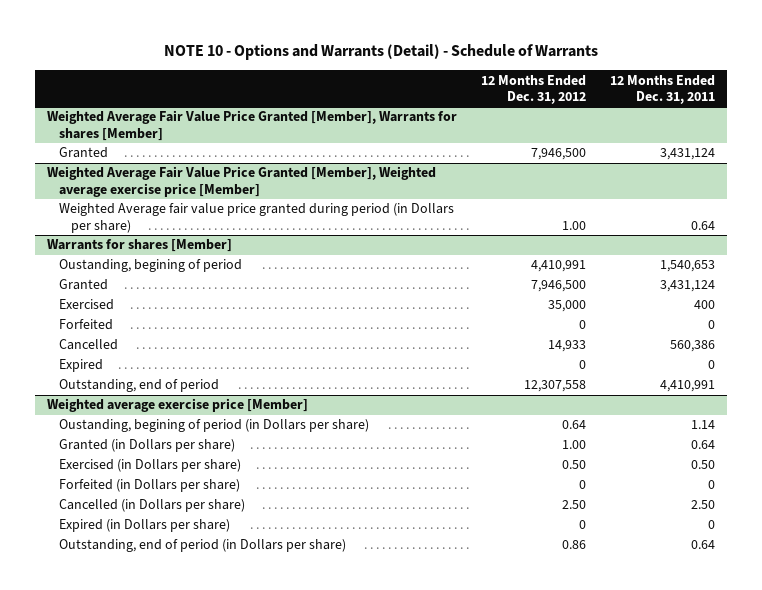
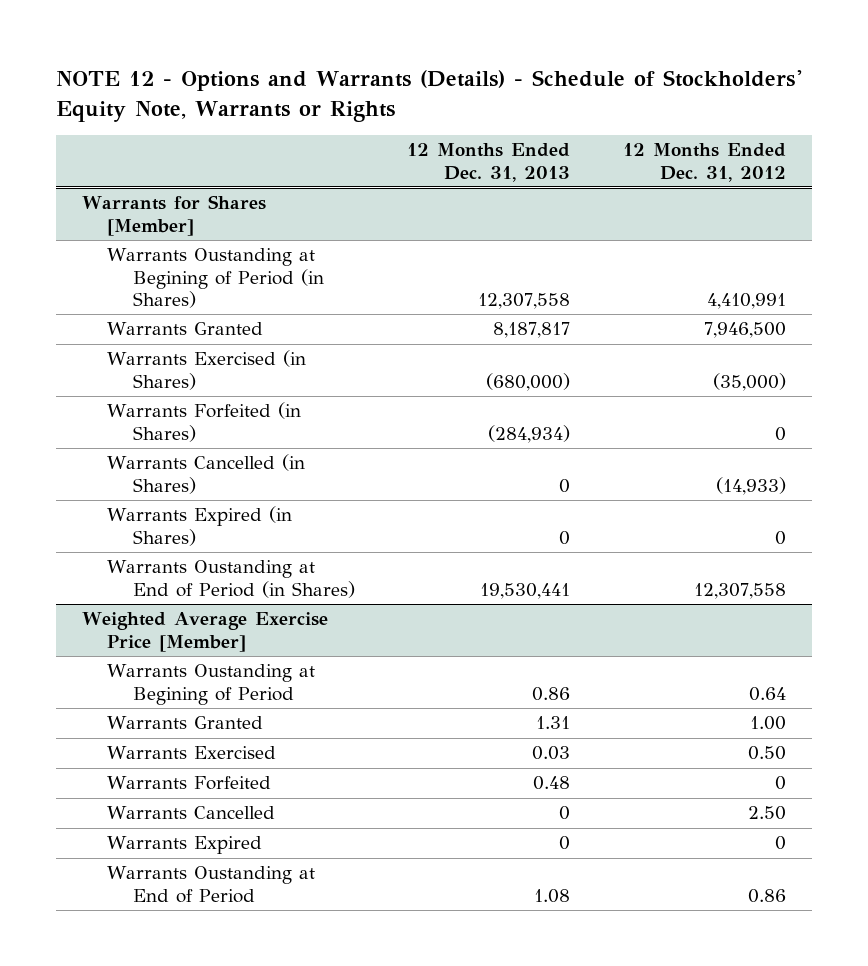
- NOTE 10 - Options and Warrants (Detail) - Schedule of Warrants
+ NOTE 12 - Options and Warrants (Details) - Schedule of Stockholders' Equity Note, Warrants or Rights
- | 12 Months Ended Dec. 31, 2012 | 12 Months Ended Dec. 31, 2011
+ | 12 Months Ended Dec. 31, 2013 | 12 Months Ended Dec. 31, 2012
- Weighted Average Fair Value Price Granted [Member], Warrants for shares [Member]
- Granted | 7,946,500 | 3,431,124
- Weighted Average Fair Value Price Granted [Member], Weighted average exercise price [Member]
- Weighted Average fair value price granted during period (in Dollars per share) | 1.00 | 0.64
- Warrants for shares [Member]
- Oustanding, begining of period | 4,410,991 | 1,540,653
- Granted | 7,946,500 | 3,431,124
- Exercised | 35,000 | 400
- Forfeited | 0 | 0
- Cancelled | 14,933 | 560,386
- Expired | 0 | 0
- Outstanding, end of period | 12,307,558 | 4,410,991
- Weighted average exercise price [Member]
- Oustanding, begining of period (in Dollars per share) | 0.64 | 1.14
- Granted (in Dollars per share) | 1.00 | 0.64
- Exercised (in Dollars per share) | 0.50 | 0.50
- Forfeited (in Dollars per share) | 0 | 0
- Cancelled (in Dollars per share) | 2.50 | 2.50
- Expired (in Dollars per share) | 0 | 0
- Outstanding, end of period (in Dollars per share) | 0.86 | 0.64
+ Warrants for Shares [Member]
+ Warrants Oustanding at Begining of Period (in Shares) | 12,307,558 | 4,410,991
+ Warrants Granted | 8,187,817 | 7,946,500
+ Warrants Exercised (in Shares) | (680,000) | (35,000)
+ Warrants Forfeited (in Shares) | (284,934) | 0
+ Warrants Cancelled (in Shares) | 0 | (14,933)
+ Warrants Expired (in Shares) | 0 | 0
+ Warrants Oustanding at End of Period (in Shares) | 19,530,441 | 12,307,558
+ Weighted Average Exercise Price [Member]
+ Warrants Oustanding at Begining of Period | 0.86 | 0.64
+ Warrants Granted | 1.31 | 1.00
+ Warrants Exercised | 0.03 | 0.50
+ Warrants Forfeited | 0.48 | 0
+ Warrants Cancelled | 0 | 2.50
+ Warrants Expired | 0 | 0
+ Warrants Oustanding at End of Period | 1.08 | 0.86

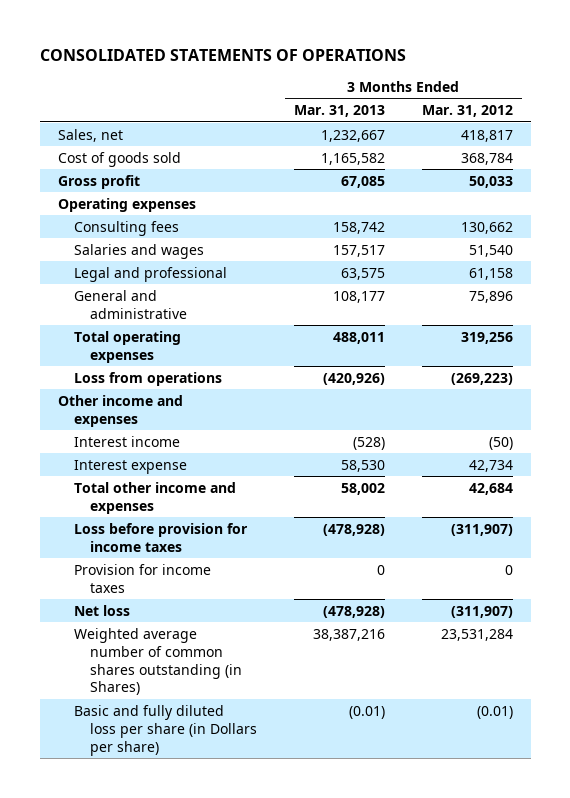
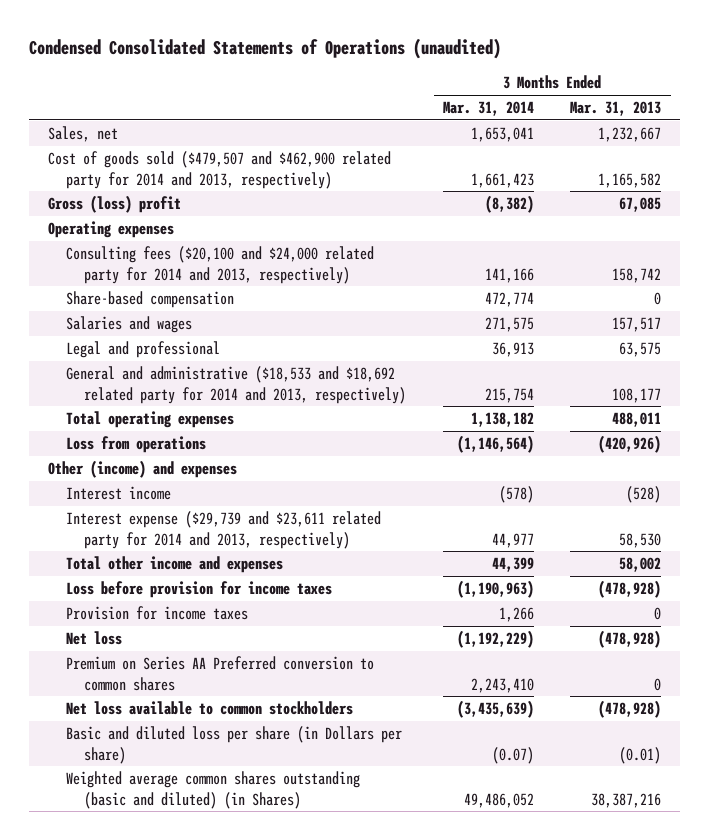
- CONSOLIDATED STATEMENTS OF OPERATIONS
+ Condensed Consolidated Statements of Operations (unaudited)
- | 3 Months Ended Mar. 31, 2013 | 3 Months Ended Mar. 31, 2012
+ | 3 Months Ended Mar. 31, 2014 | 3 Months Ended Mar. 31, 2013
- Cost of goods sold | 1,165,582 | 368,784
- Gross profit | 67,085 | 50,033
+ Cost of goods sold ($479,507 and $462,900 related party for 2014 and 2013, respectively) | 1,661,423 | 1,165,582
+ Gross (loss) profit | (8,382) | 67,085
- Consulting fees | 158,742 | 130,662
+ Consulting fees ($20,100 and $24,000 related party for 2014 and 2013, respectively) | 141,166 | 158,742
+ Share-based compensation | 472,774 | 0
- General and administrative | 108,177 | 75,896
+ General and administrative ($18,533 and $18,692 related party for 2014 and 2013, respectively) | 215,754 | 108,177
- Other income and expenses
+ Other (income) and expenses
- Interest expense | 58,530 | 42,734
+ Interest expense ($29,739 and $23,611 related party for 2014 and 2013, respectively) | 44,977 | 58,530
- Weighted average number of common shares outstanding (in Shares) | 38,387,216 | 23,531,284
- Basic and fully diluted loss per share (in Dollars per share) | (0.01) | (0.01)
+ Premium on Series AA Preferred conversion to common shares | 2,243,410 | 0
+ Net loss available to common stockholders | (3,435,639) | (478,928)
+ Basic and diluted loss per share (in Dollars per share) | (0.07) | (0.01)
+ Weighted average common shares outstanding (basic and diluted) (in Shares) | 49,486,052 | 38,387,216

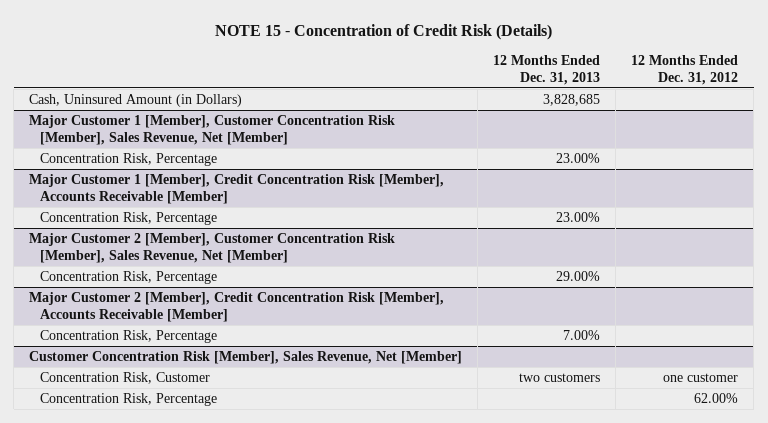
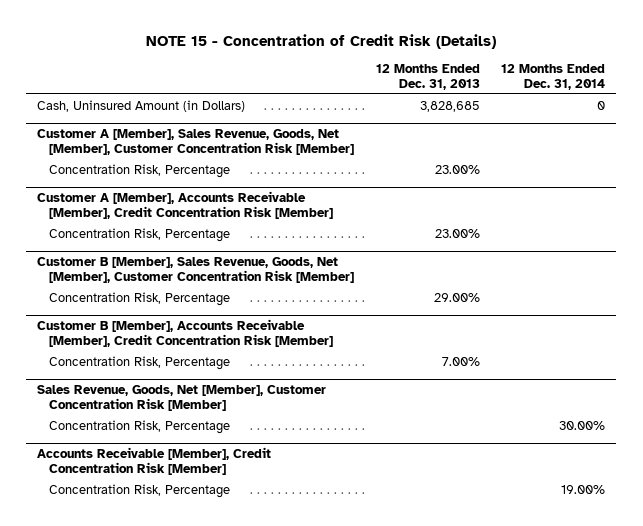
- | 12 Months Ended Dec. 31, 2013 | 12 Months Ended Dec. 31, 2012
+ | 12 Months Ended Dec. 31, 2013 | 12 Months Ended Dec. 31, 2014
- Major Customer 1 [Member], Customer Concentration Risk [Member], Sales Revenue, Net [Member]
+ Customer A [Member], Sales Revenue, Goods, Net [Member], Customer Concentration Risk [Member]
- Major Customer 1 [Member], Credit Concentration Risk [Member], Accounts Receivable [Member]
+ Customer A [Member], Accounts Receivable [Member], Credit Concentration Risk [Member]
- Major Customer 2 [Member], Customer Concentration Risk [Member], Sales Revenue, Net [Member]
+ Customer B [Member], Sales Revenue, Goods, Net [Member], Customer Concentration Risk [Member]
- Major Customer 2 [Member], Credit Concentration Risk [Member], Accounts Receivable [Member]
+ Customer B [Member], Accounts Receivable [Member], Credit Concentration Risk [Member]
- Customer Concentration Risk [Member], Sales Revenue, Net [Member]
- Concentration Risk, Customer | two customers | one customer
+ Sales Revenue, Goods, Net [Member], Customer Concentration Risk [Member]
+ Accounts Receivable [Member], Credit Concentration Risk [Member]
+ Concentration Risk, Percentage | | 19.00%

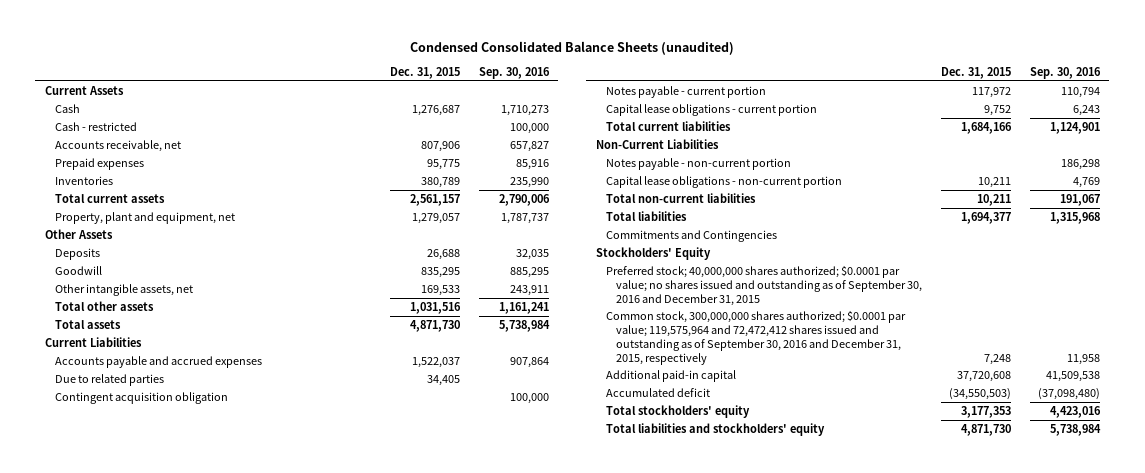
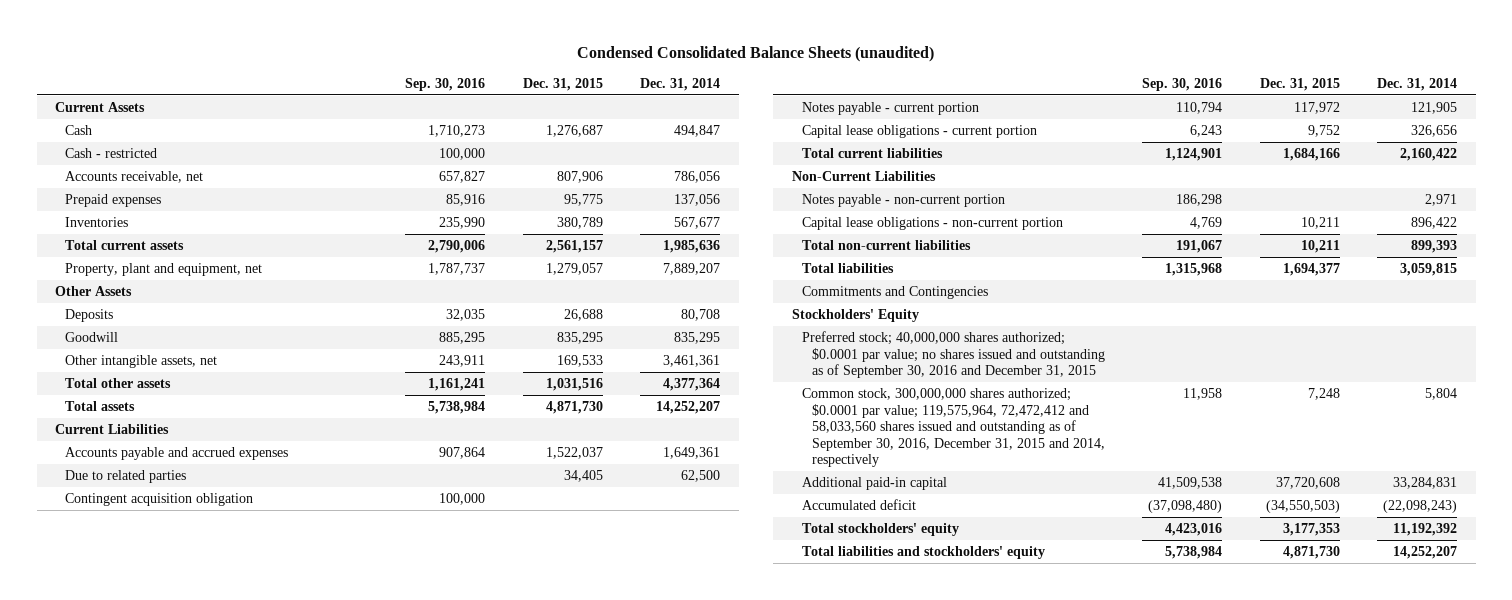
- | Dec. 31, 2015 | Sep. 30, 2016
+ | Sep. 30, 2016 | Dec. 31, 2015 | Dec. 31, 2014
- Common stock, 300,000,000 shares authorized; $0.0001 par value; 119,575,964 and 72,472,412 shares issued and outstanding as of September 30, 2016 and December 31, 2015, respectively | 7,248 | 11,958
+ Common stock, 300,000,000 shares authorized; $0.0001 par value; 119,575,964, 72,472,412 and 58,033,560 shares issued and outstanding as of September 30, 2016, December 31, 2015 and 2014, respectively | 11,958 | 7,248 | 5,804

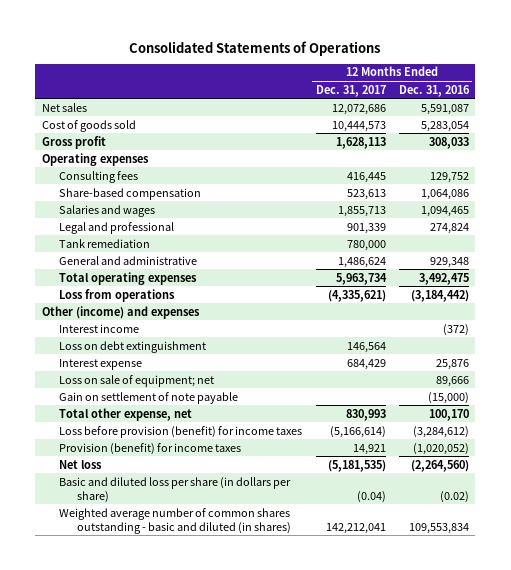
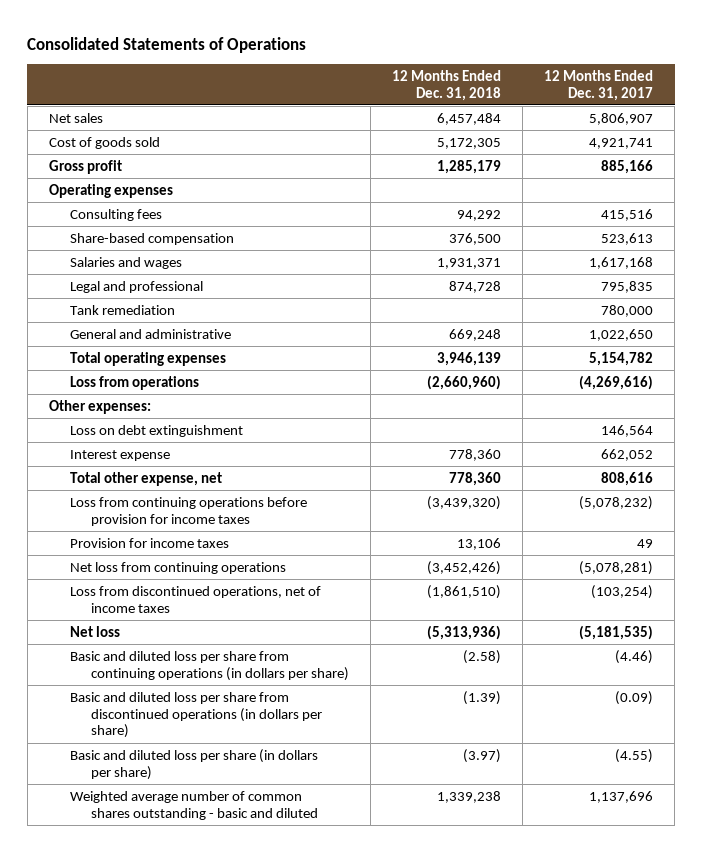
- | 12 Months Ended Dec. 31, 2017 | 12 Months Ended Dec. 31, 2016
+ | 12 Months Ended Dec. 31, 2018 | 12 Months Ended Dec. 31, 2017
- Net sales | 12,072,686 | 5,591,087
- Cost of goods sold | 10,444,573 | 5,283,054
- Gross profit | 1,628,113 | 308,033
+ Net sales | 6,457,484 | 5,806,907
+ Cost of goods sold | 5,172,305 | 4,921,741
+ Gross profit | 1,285,179 | 885,166
- Consulting fees | 416,445 | 129,752
+ Consulting fees | 94,292 | 415,516
- Salaries and wages | 1,855,713 | 1,094,465
- Legal and professional | 901,339 | 274,824
+ Salaries and wages | 1,931,371 | 1,617,168
+ Legal and professional | 874,728 | 795,835
- General and administrative | 1,486,624 | 929,348
- Total operating expenses | 5,963,734 | 3,492,475
- Loss from operations | (4,335,621) | (3,184,442)
- Other (income) and expenses
- Interest income | | (372)
+ General and administrative | 669,248 | 1,022,650
+ Total operating expenses | 3,946,139 | 5,154,782
+ Loss from operations | (2,660,960) | (4,269,616)
+ Other expenses:
- Interest expense | 684,429 | 25,876
- Loss on sale of equipment; net | | 89,666
- Gain on settlement of note payable | | (15,000)
- Total other expense, net | 830,993 | 100,170
- Loss before provision (benefit) for income taxes | (5,166,614) | (3,284,612)
- Provision (benefit) for income taxes | 14,921 | (1,020,052)
+ Interest expense | 778,360 | 662,052
+ Total other expense, net | 778,360 | 808,616
+ Loss from continuing operations before provision for income taxes | (3,439,320) | (5,078,232)
+ Provision for income taxes | 13,106 | 49
+ Net loss from continuing operations | (3,452,426) | (5,078,281)
+ Loss from discontinued operations, net of income taxes | (1,861,510) | (103,254)
- Basic and diluted loss per share (in dollars per share) | (0.04) | (0.02)
- Weighted average number of common shares outstanding - basic and diluted (in shares) | 142,212,041 | 109,553,834
+ Basic and diluted loss per share from continuing operations (in dollars per share) | (2.58) | (4.46)
+ Basic and diluted loss per share from discontinued operations (in dollars per share) | (1.39) | (0.09)
+ Basic and diluted loss per share (in dollars per share) | (3.97) | (4.55)
+ Weighted average number of common shares outstanding - basic and diluted | 1,339,238 | 1,137,696

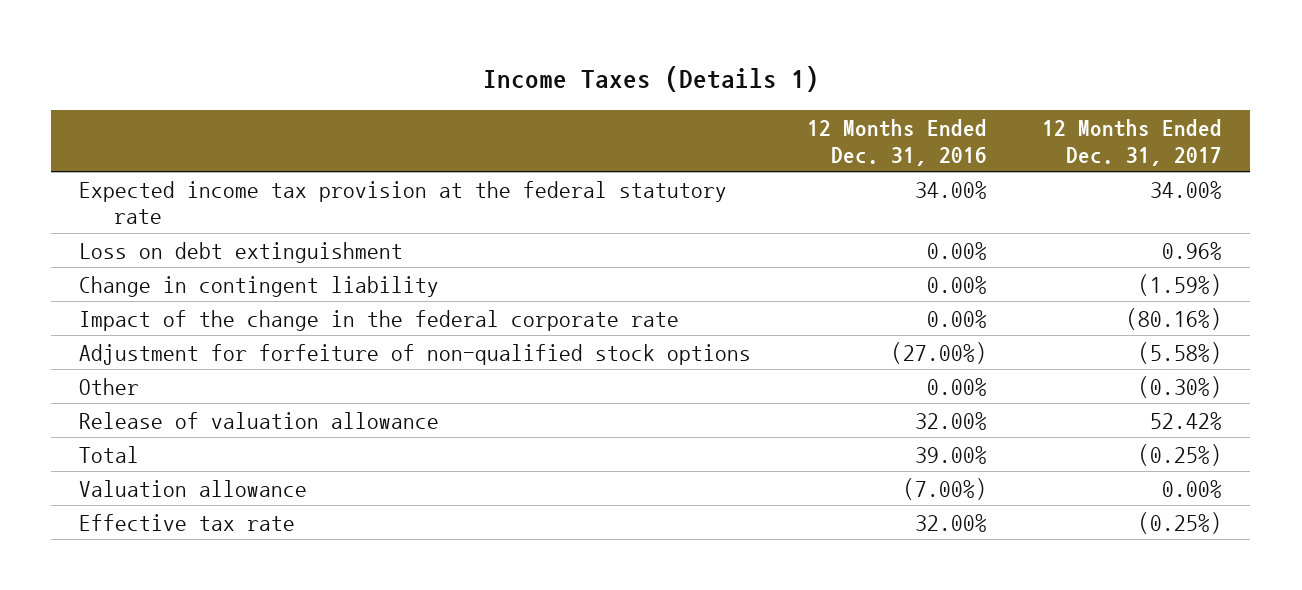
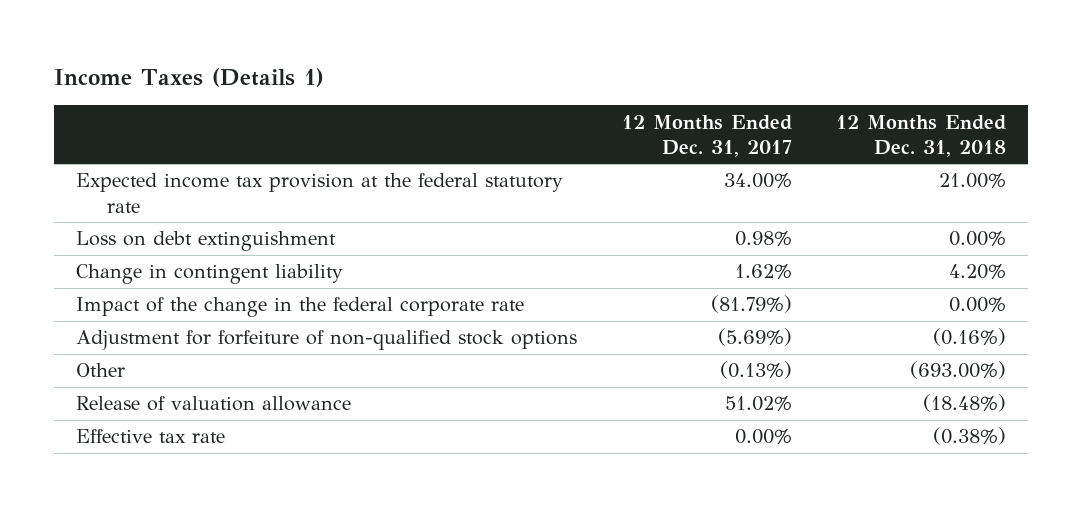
- | 12 Months Ended Dec. 31, 2016 | 12 Months Ended Dec. 31, 2017
+ | 12 Months Ended Dec. 31, 2017 | 12 Months Ended Dec. 31, 2018
- Loss on debt extinguishment | 0.00% | 0.96%
- Change in contingent liability | 0.00% | (1.59%)
- Impact of the change in the federal corporate rate | 0.00% | (80.16%)
- Adjustment for forfeiture of non-qualified stock options | (27.00%) | (5.58%)
- Other | 0.00% | (0.30%)
- Release of valuation allowance | 32.00% | 52.42%
- Total | 39.00% | (0.25%)
- Valuation allowance | (7.00%) | 0.00%
- Effective tax rate | 32.00% | (0.25%)
+ Loss on debt extinguishment | 0.98% | 0.00%
+ Change in contingent liability | 1.62% | 4.20%
+ Impact of the change in the federal corporate rate | (81.79%) | 0.00%
+ Adjustment for forfeiture of non-qualified stock options | (5.69%) | (0.16%)
+ Other | (0.13%) | (693.00%)
+ Release of valuation allowance | 51.02% | (18.48%)
+ Effective tax rate | 0.00% | (0.38%)

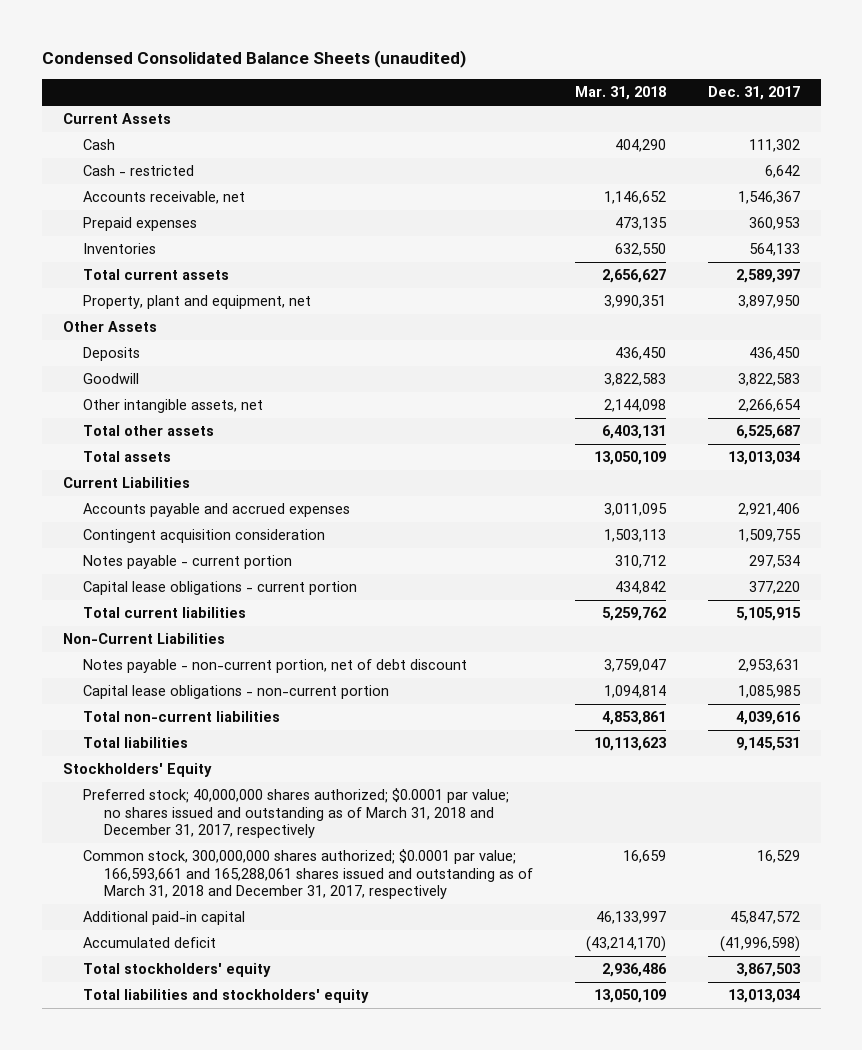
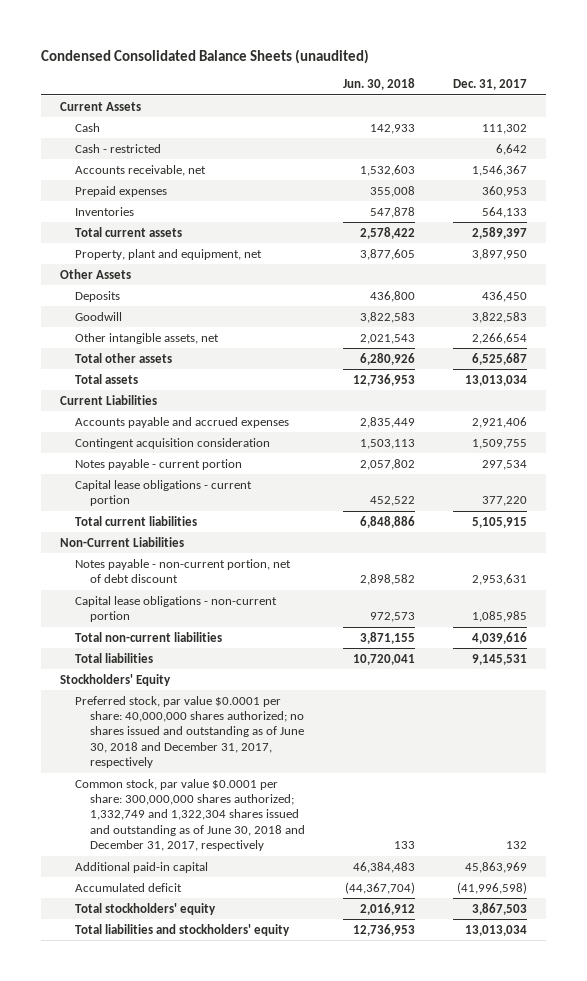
- | Mar. 31, 2018 | Dec. 31, 2017
+ | Jun. 30, 2018 | Dec. 31, 2017
- Preferred stock; 40,000,000 shares authorized; $0.0001 par value; no shares issued and outstanding as of March 31, 2018 and December 31, 2017, respectively
- Common stock, 300,000,000 shares authorized; $0.0001 par value; 166,593,661 and 165,288,061 shares issued and outstanding as of March 31, 2018 and December 31, 2017, respectively | 16,659 | 16,529
- Additional paid-in capital | 46,133,997 | 45,847,572
+ Preferred stock, par value $0.0001 per share: 40,000,000 shares authorized; no shares issued and outstanding as of June 30, 2018 and December 31, 2017, respectively
+ Common stock, par value $0.0001 per share: 300,000,000 shares authorized; 1,332,749 and 1,322,304 shares issued and outstanding as of June 30, 2018 and December 31, 2017, respectively | 133 | 132
+ Additional paid-in capital | 46,384,483 | 45,863,969

